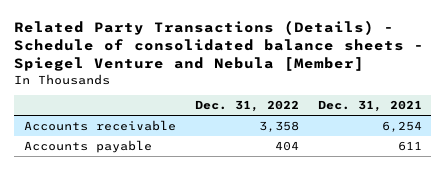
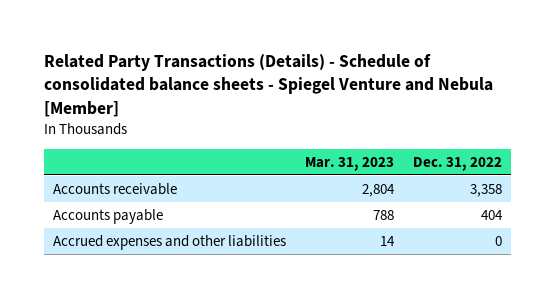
- | Dec. 31, 2022 | Dec. 31, 2021
+ | Mar. 31, 2023 | Dec. 31, 2022
+ Accrued expenses and other liabilities | 14 | 0

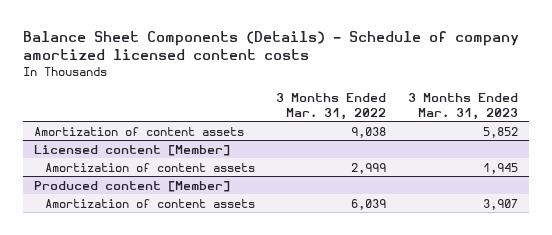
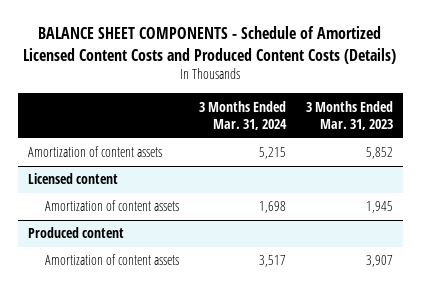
- Balance Sheet Components (Details) - Schedule of company amortized licensed content costs
+ BALANCE SHEET COMPONENTS - Schedule of Amortized Licensed Content Costs and Produced Content Costs (Details)
- | 3 Months Ended Mar. 31, 2022 | 3 Months Ended Mar. 31, 2023
+ | 3 Months Ended Mar. 31, 2024 | 3 Months Ended Mar. 31, 2023
- Licensed content [Member]
+ Licensed content
- Produced content [Member]
+ Produced content

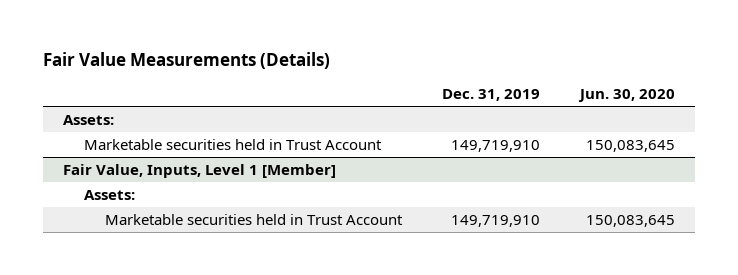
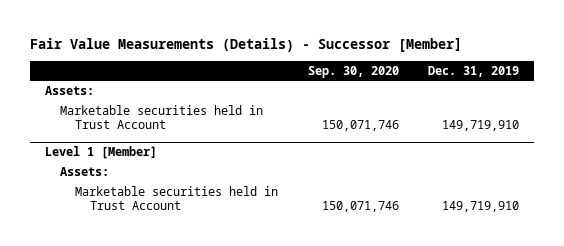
- Fair Value Measurements (Details)
+ Fair Value Measurements (Details) - Successor [Member]
- | Dec. 31, 2019 | Jun. 30, 2020
+ | Sep. 30, 2020 | Dec. 31, 2019
- Fair Value, Inputs, Level 1 [Member]
+ Level 1 [Member]

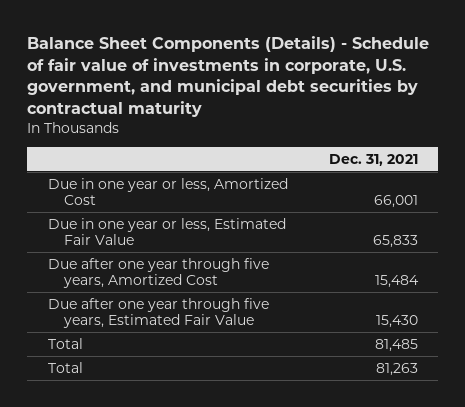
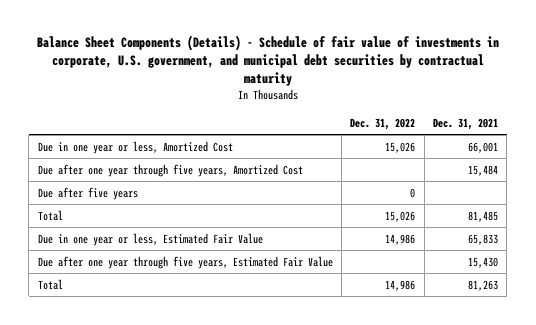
- | Dec. 31, 2021
+ | Dec. 31, 2022 | Dec. 31, 2021
+ Due after five years | 0 |
moved down: Due in one year or less, Estimated Fair Value | 14,986 | 65,833
moved down: Due after one year through five years, Estimated Fair Value | | 15,430

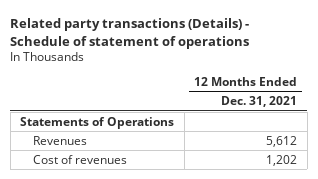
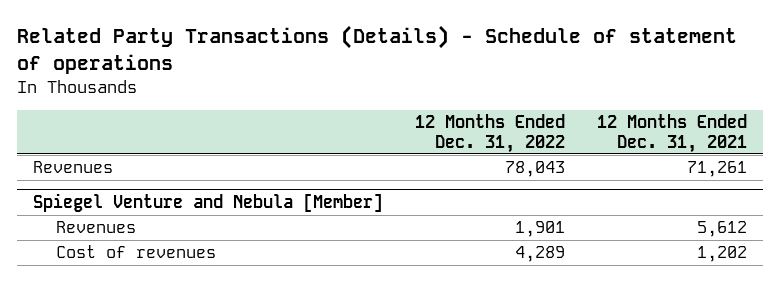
- Related party transactions (Details) - Schedule of statement of operations
+ Related Party Transactions (Details) - Schedule of statement of operations
- | 12 Months Ended Dec. 31, 2021
+ | 12 Months Ended Dec. 31, 2022 | 12 Months Ended Dec. 31, 2021
- Statements of Operations
+ Revenues | 78,043 | 71,261
+ Spiegel Venture and Nebula [Member]

